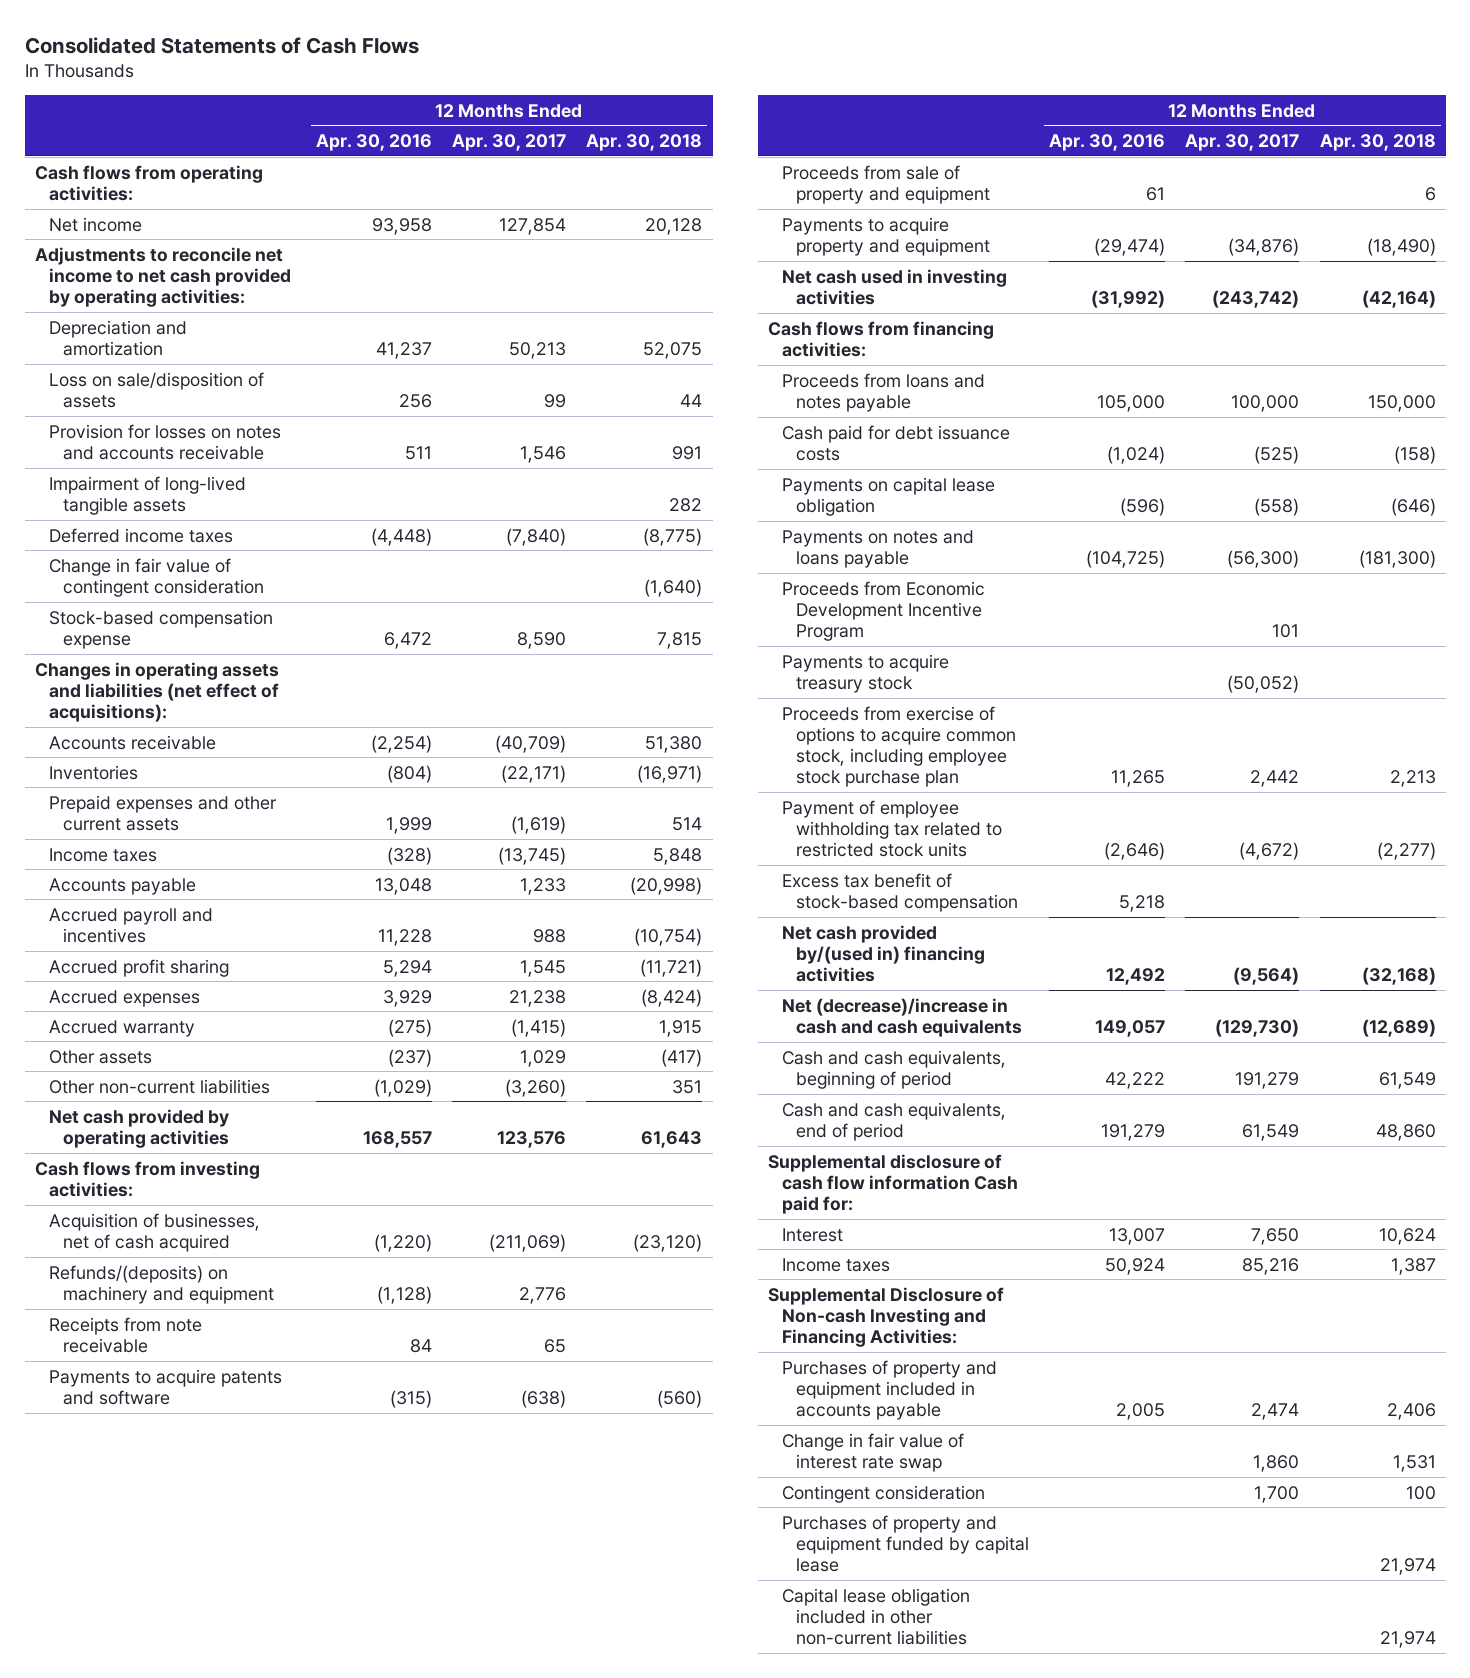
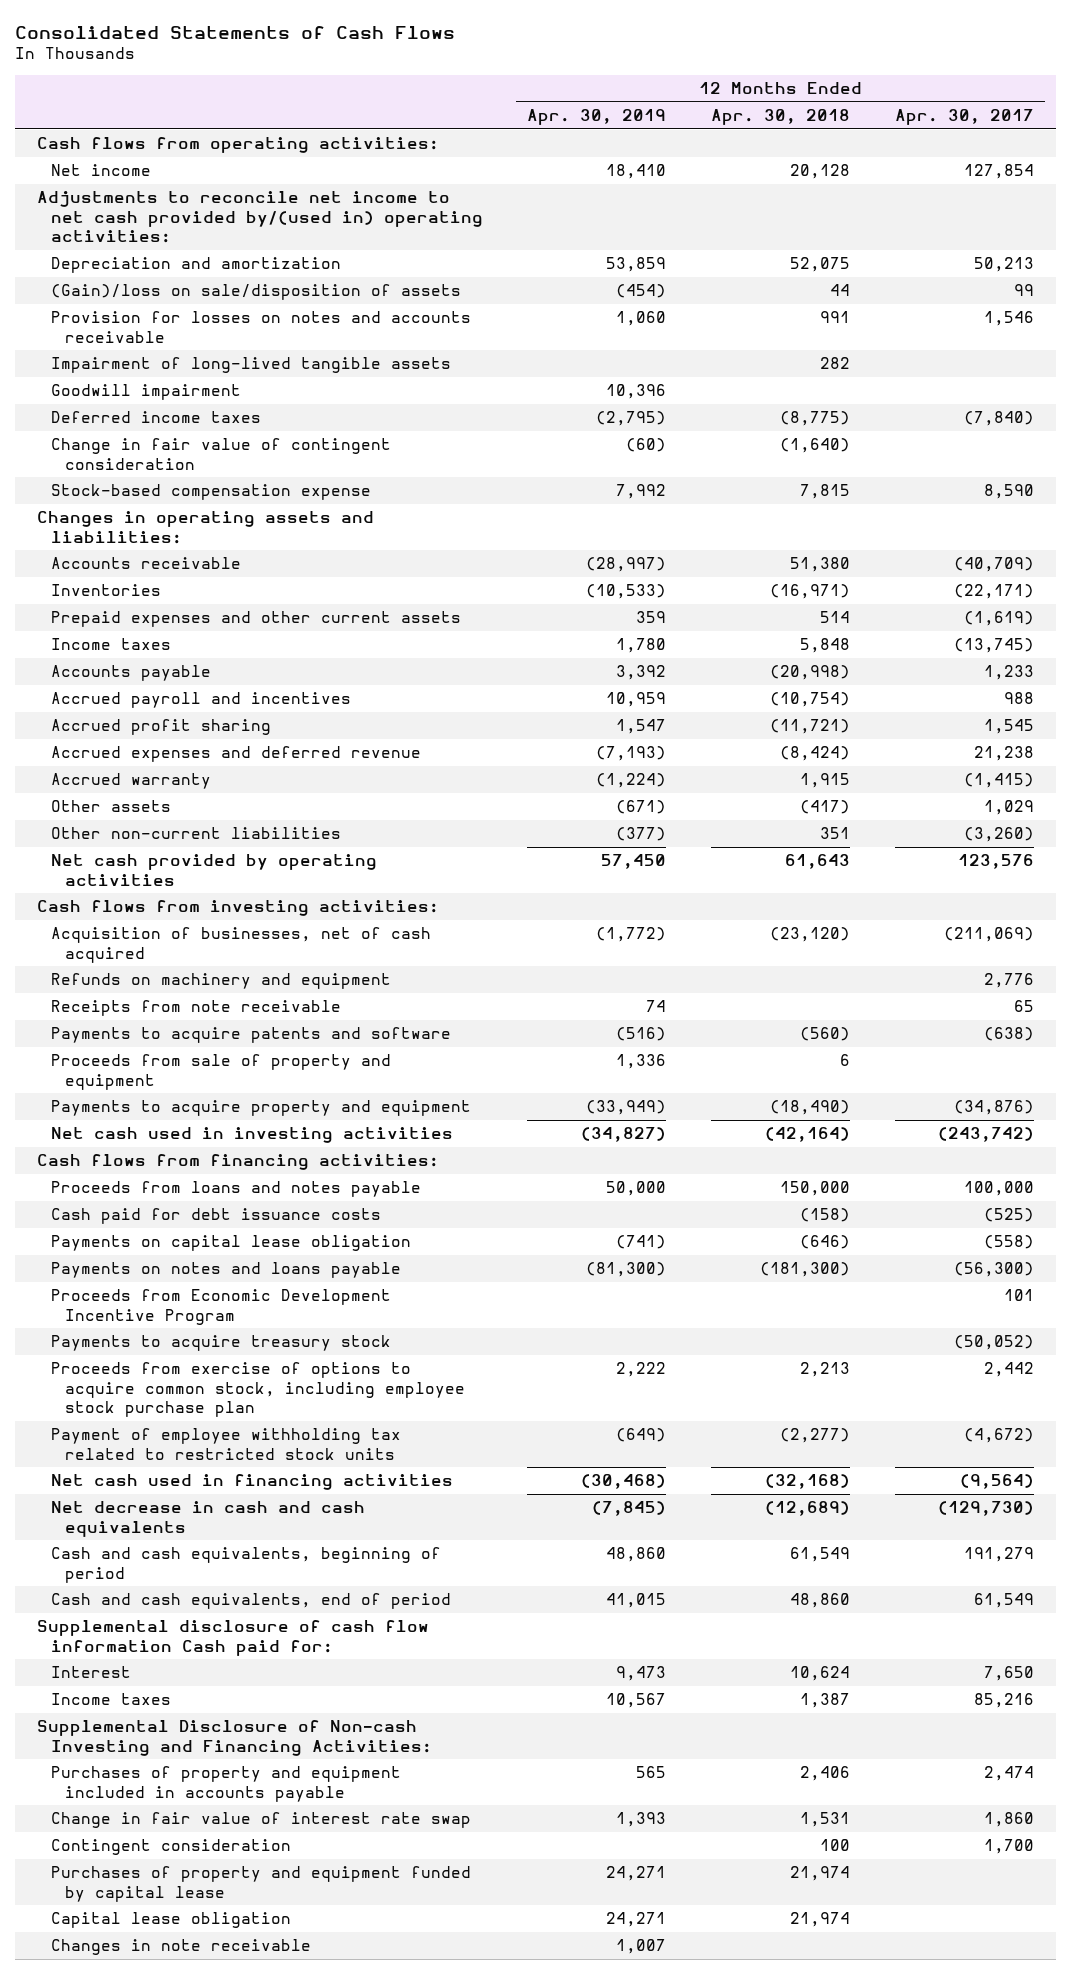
- | 12 Months Ended Apr. 30, 2016 | 12 Months Ended Apr. 30, 2017 | 12 Months Ended Apr. 30, 2018
+ | 12 Months Ended Apr. 30, 2019 | 12 Months Ended Apr. 30, 2018 | 12 Months Ended Apr. 30, 2017
- Adjustments to reconcile net income to net cash provided by operating activities:
+ Adjustments to reconcile net income to net cash provided by/(used in) operating activities:
- Loss on sale/disposition of assets | 256 | 99 | 44
+ (Gain)/loss on sale/disposition of assets | (454) | 44 | 99
+ Goodwill impairment | 10,396 | |
- Changes in operating assets and liabilities (net effect of acquisitions):
+ Changes in operating assets and liabilities:
- Accrued expenses | 3,929 | 21,238 | (8,424)
+ Accrued expenses and deferred revenue | (7,193) | (8,424) | 21,238
- Refunds/(deposits) on machinery and equipment | (1,128) | 2,776 |
+ Refunds on machinery and equipment | | | 2,776
- Excess tax benefit of stock-based compensation | 5,218 | |
- Net cash provided by/(used in) financing activities | 12,492 | (9,564) | (32,168)
- Net (decrease)/increase in cash and cash equivalents | 149,057 | (129,730) | (12,689)
+ Net cash used in financing activities | (30,468) | (32,168) | (9,564)
+ Net decrease in cash and cash equivalents | (7,845) | (12,689) | (129,730)
- Capital lease obligation included in other non-current liabilities | | | 21,974
+ Capital lease obligation | 24,271 | 21,974 |
+ Changes in note receivable | 1,007 | |

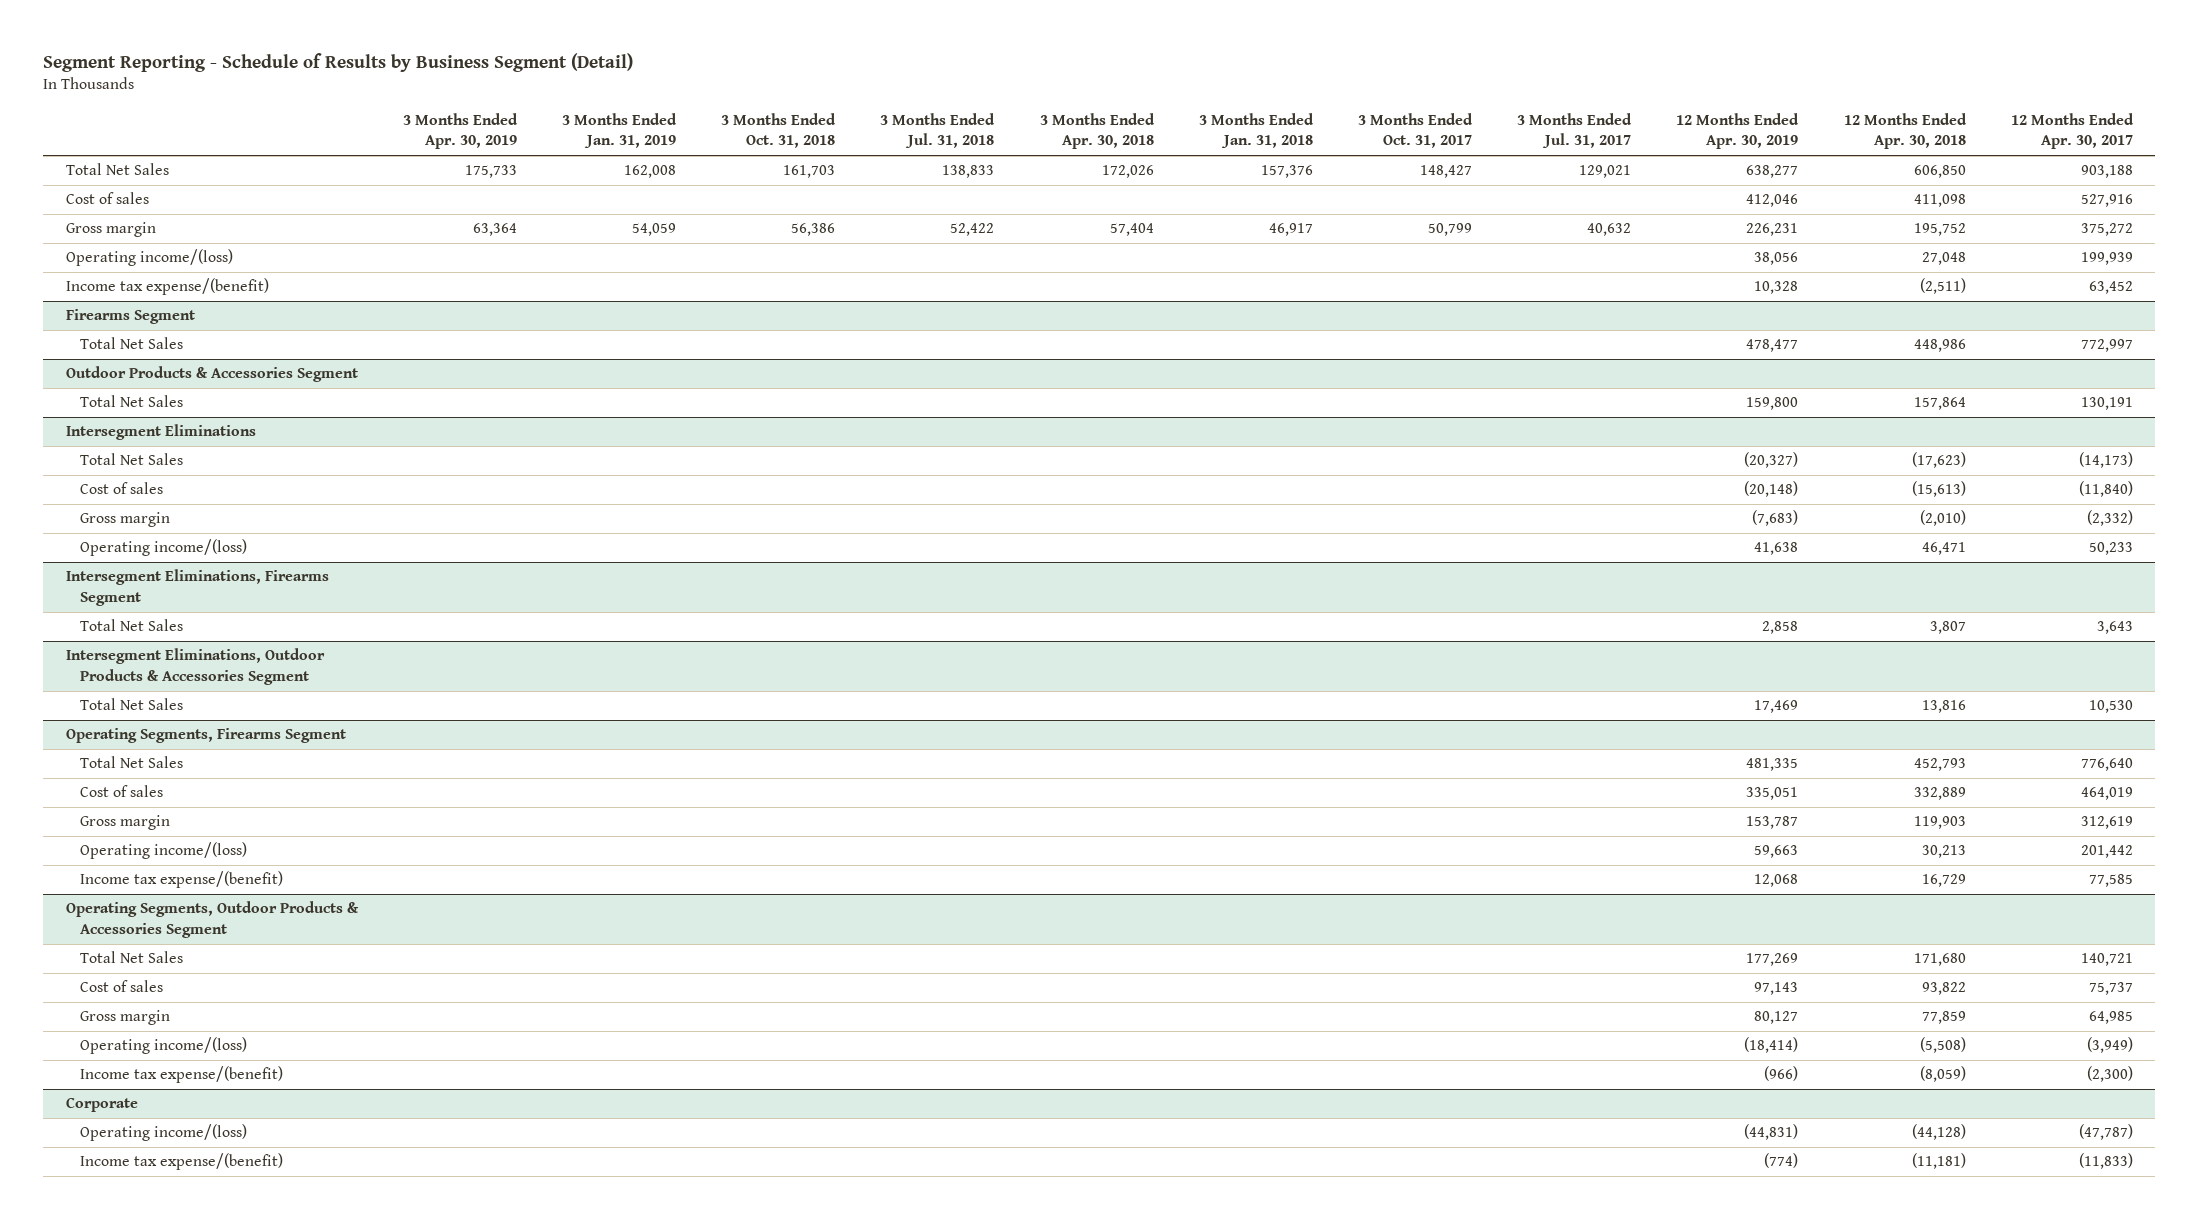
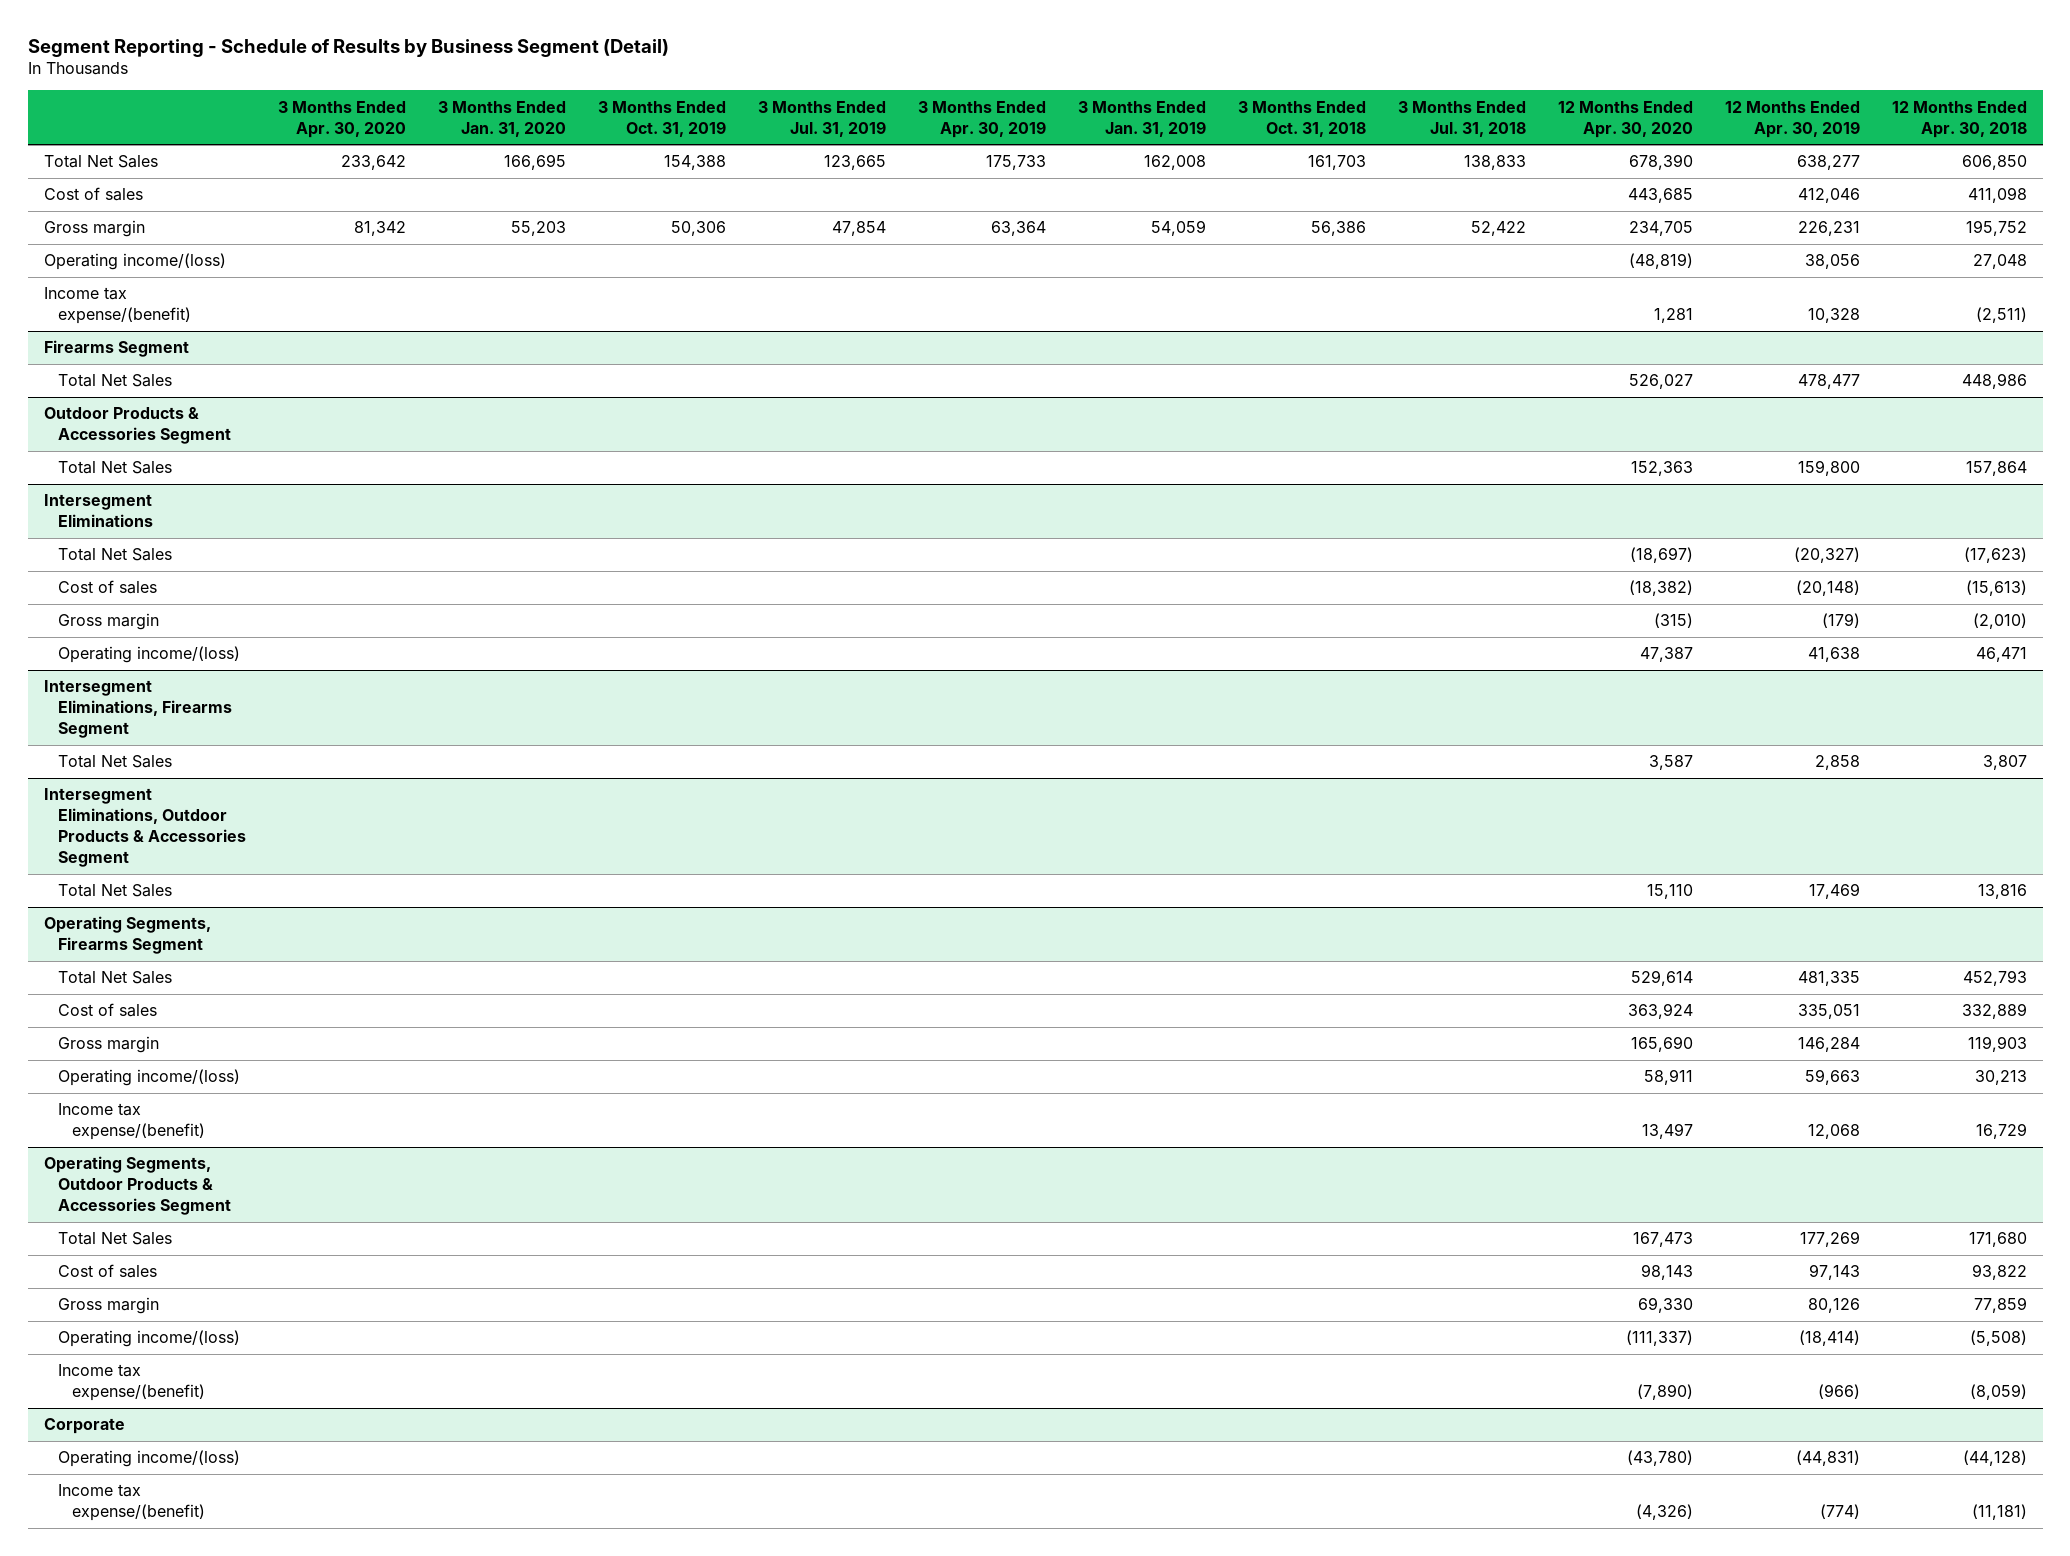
- | 3 Months Ended Apr. 30, 2019 | 3 Months Ended Jan. 31, 2019 | 3 Months Ended Oct. 31, 2018 | 3 Months Ended Jul. 31, 2018 | 3 Months Ended Apr. 30, 2018 | 3 Months Ended Jan. 31, 2018 | 3 Months Ended Oct. 31, 2017 | 3 Months Ended Jul. 31, 2017 | 12 Months Ended Apr. 30, 2019 | 12 Months Ended Apr. 30, 2018 | 12 Months Ended Apr. 30, 2017
+ | 3 Months Ended Apr. 30, 2020 | 3 Months Ended Jan. 31, 2020 | 3 Months Ended Oct. 31, 2019 | 3 Months Ended Jul. 31, 2019 | 3 Months Ended Apr. 30, 2019 | 3 Months Ended Jan. 31, 2019 | 3 Months Ended Oct. 31, 2018 | 3 Months Ended Jul. 31, 2018 | 12 Months Ended Apr. 30, 2020 | 12 Months Ended Apr. 30, 2019 | 12 Months Ended Apr. 30, 2018
@ Intersegment Eliminations
- Gross margin | | | | | | | | | (7,683) | (2,010) | (2,332)
+ Gross margin | | | | | | | | | (315) | (179) | (2,010)
@ Operating Segments, Firearms Segment
- Gross margin | | | | | | | | | 153,787 | 119,903 | 312,619
+ Gross margin | | | | | | | | | 165,690 | 146,284 | 119,903
@ Operating Segments, Outdoor Products & Accessories Segment
- Gross margin | | | | | | | | | 80,127 | 77,859 | 64,985
+ Gross margin | | | | | | | | | 69,330 | 80,126 | 77,859

